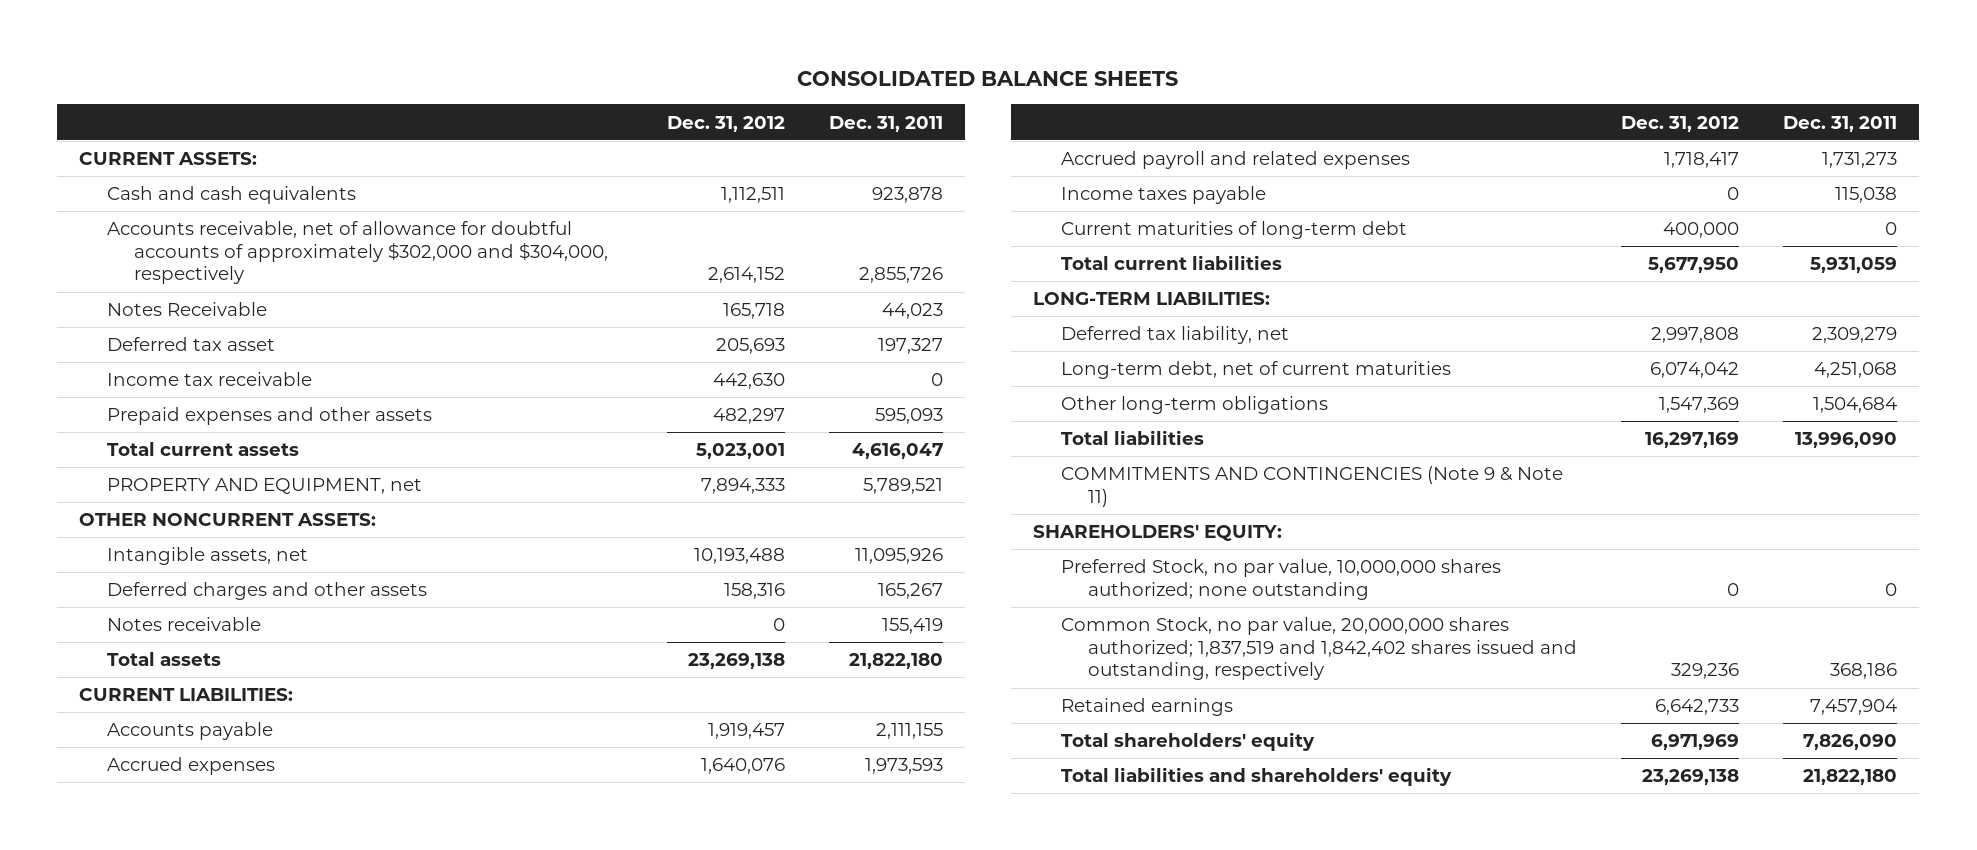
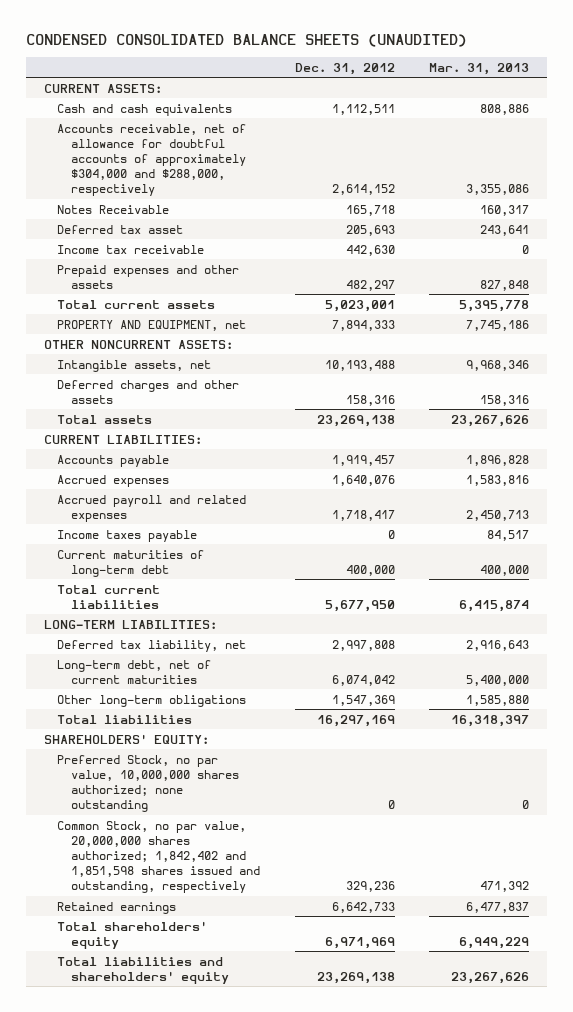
- CONSOLIDATED BALANCE SHEETS
+ CONDENSED CONSOLIDATED BALANCE SHEETS (UNAUDITED)
- | Dec. 31, 2012 | Dec. 31, 2011
+ | Dec. 31, 2012 | Mar. 31, 2013
- Accounts receivable, net of allowance for doubtful accounts of approximately $302,000 and $304,000, respectively | 2,614,152 | 2,855,726
+ Accounts receivable, net of allowance for doubtful accounts of approximately $304,000 and $288,000, respectively | 2,614,152 | 3,355,086
- Notes receivable | 0 | 155,419
- COMMITMENTS AND CONTINGENCIES (Note 9 & Note 11)
- Common Stock, no par value, 20,000,000 shares authorized; 1,837,519 and 1,842,402 shares issued and outstanding, respectively | 329,236 | 368,186
+ Common Stock, no par value, 20,000,000 shares authorized; 1,842,402 and 1,851,598 shares issued and outstanding, respectively | 329,236 | 471,392

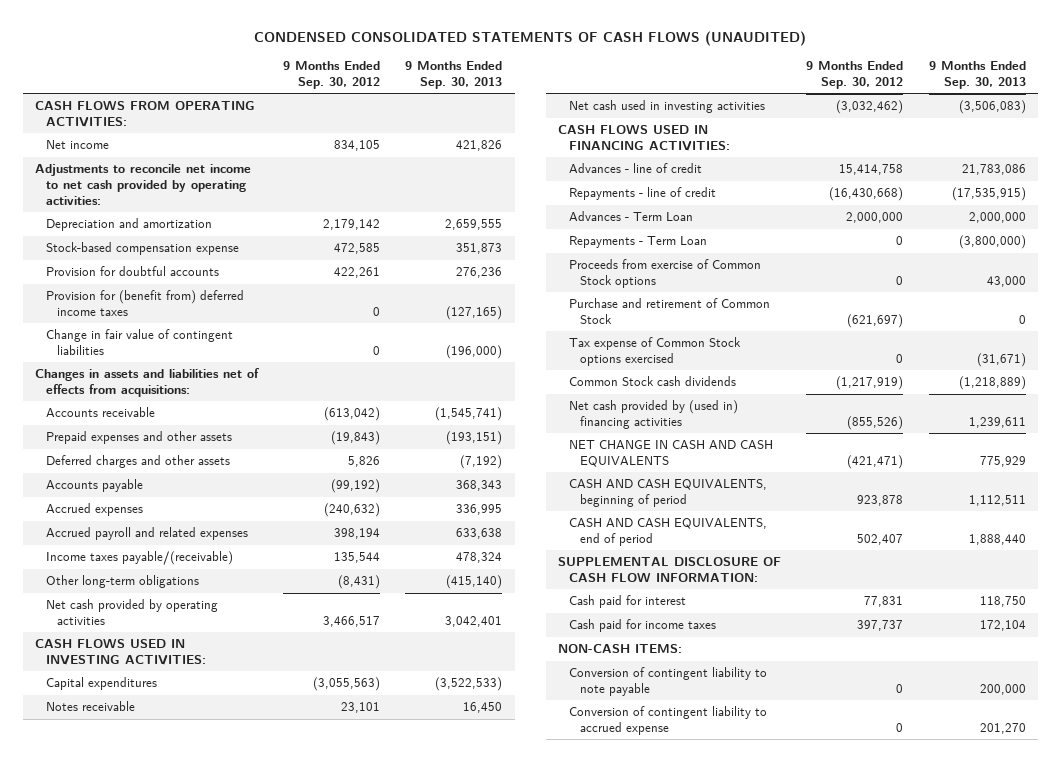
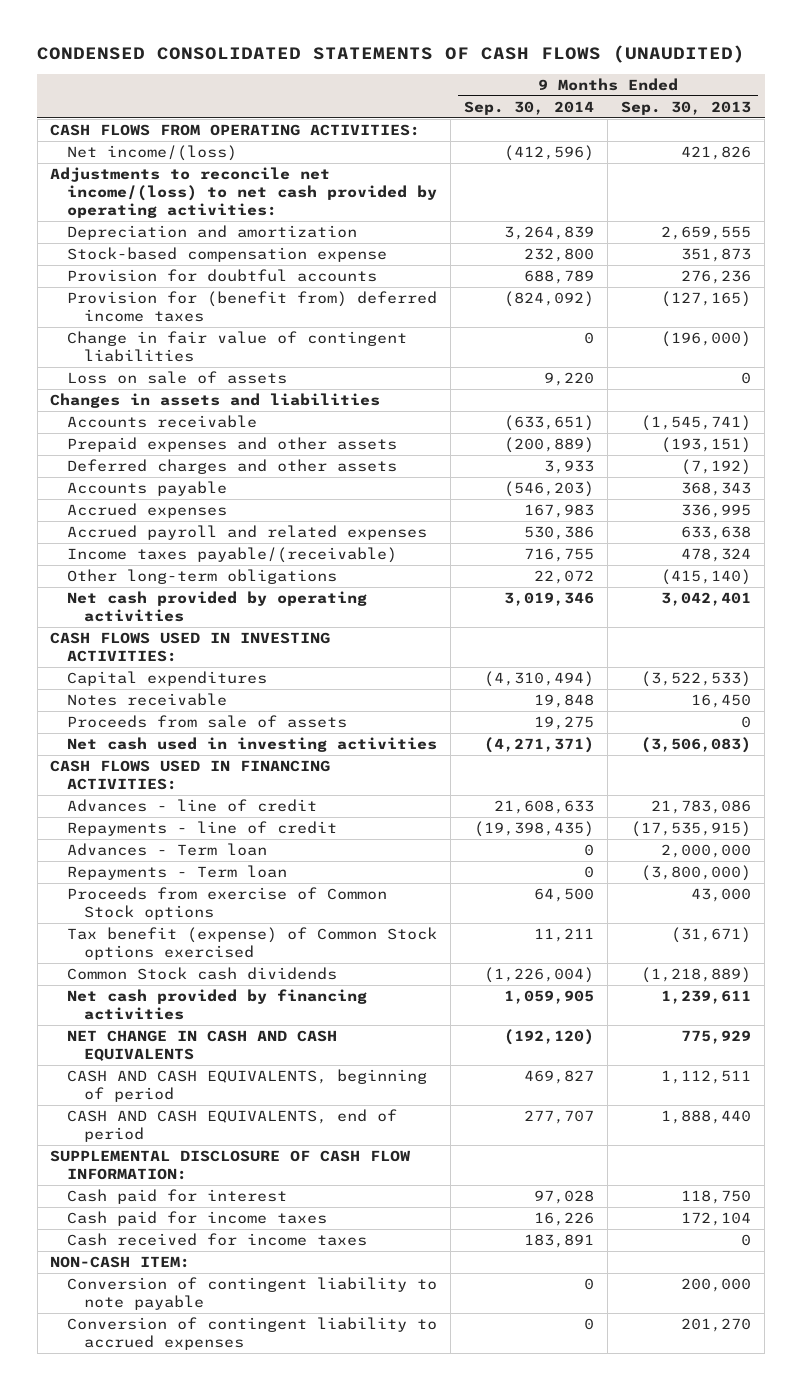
- | 9 Months Ended Sep. 30, 2012 | 9 Months Ended Sep. 30, 2013
+ | 9 Months Ended Sep. 30, 2014 | 9 Months Ended Sep. 30, 2013
- Net income | 834,105 | 421,826
- Adjustments to reconcile net income to net cash provided by operating activities:
+ Net income/(loss) | (412,596) | 421,826
+ Adjustments to reconcile net income/(loss) to net cash provided by operating activities:
- Changes in assets and liabilities net of effects from acquisitions:
+ Loss on sale of assets | 9,220 | 0
+ Changes in assets and liabilities
+ Proceeds from sale of assets | 19,275 | 0
- Advances - Term Loan | 2,000,000 | 2,000,000
- Repayments - Term Loan | 0 | (3,800,000)
+ Advances - Term loan | 0 | 2,000,000
+ Repayments - Term loan | 0 | (3,800,000)
- Purchase and retirement of Common Stock | (621,697) | 0
- Tax expense of Common Stock options exercised | 0 | (31,671)
+ Tax benefit (expense) of Common Stock options exercised | 11,211 | (31,671)
- Net cash provided by (used in) financing activities | (855,526) | 1,239,611
+ Net cash provided by financing activities | 1,059,905 | 1,239,611
- NON-CASH ITEMS:
+ Cash received for income taxes | 183,891 | 0
+ NON-CASH ITEM:
- Conversion of contingent liability to accrued expense | 0 | 201,270
+ Conversion of contingent liability to accrued expenses | 0 | 201,270

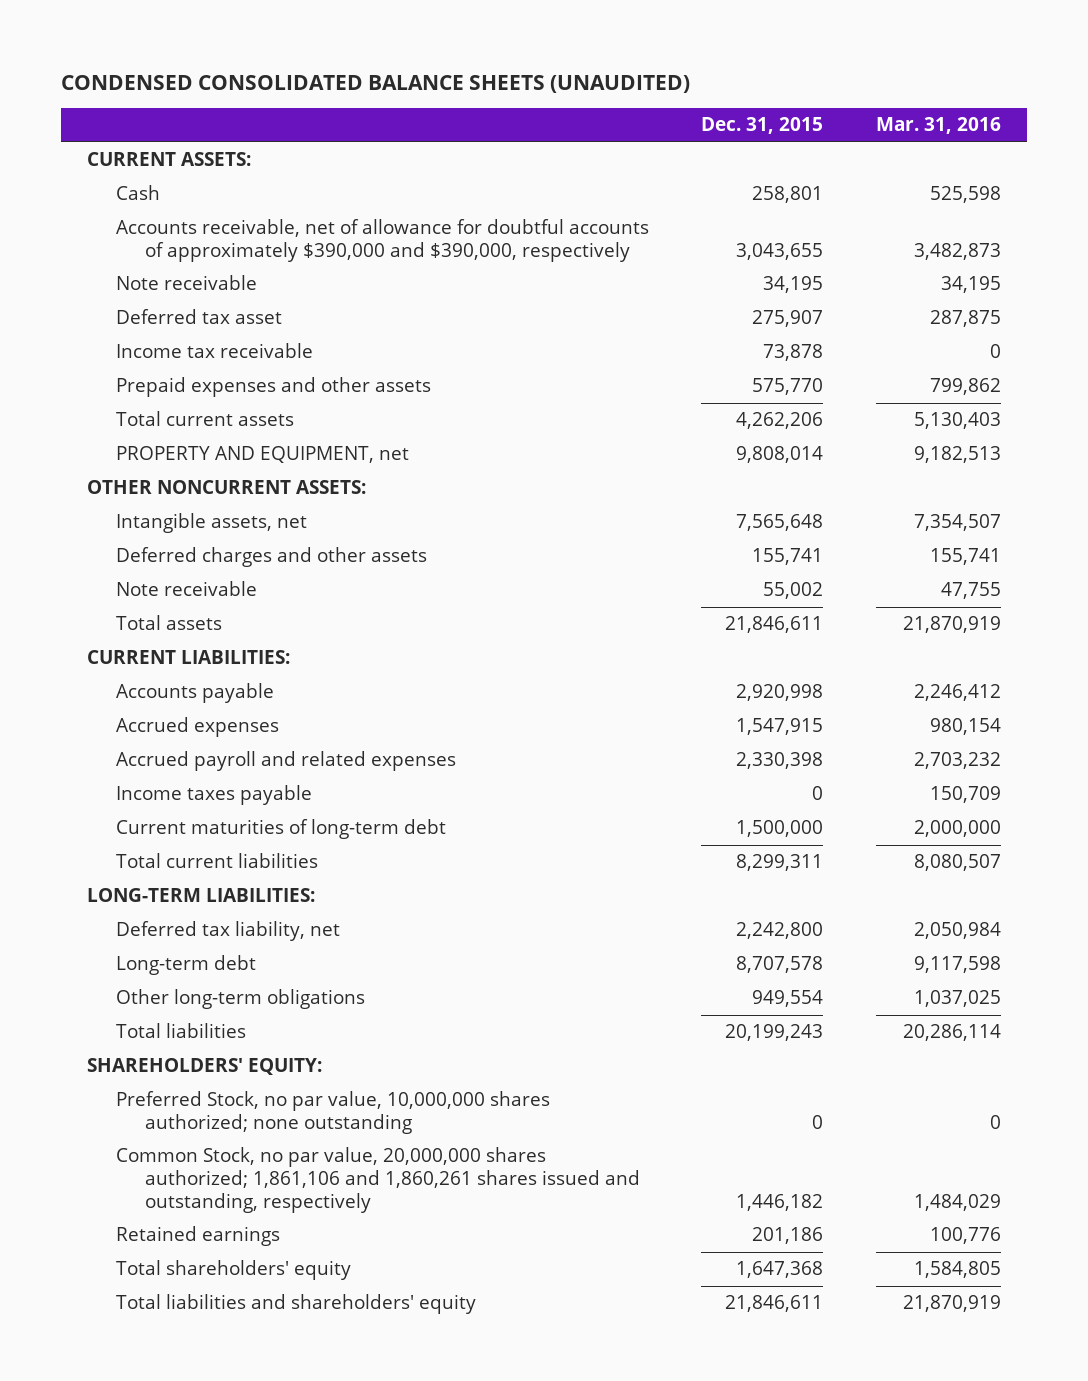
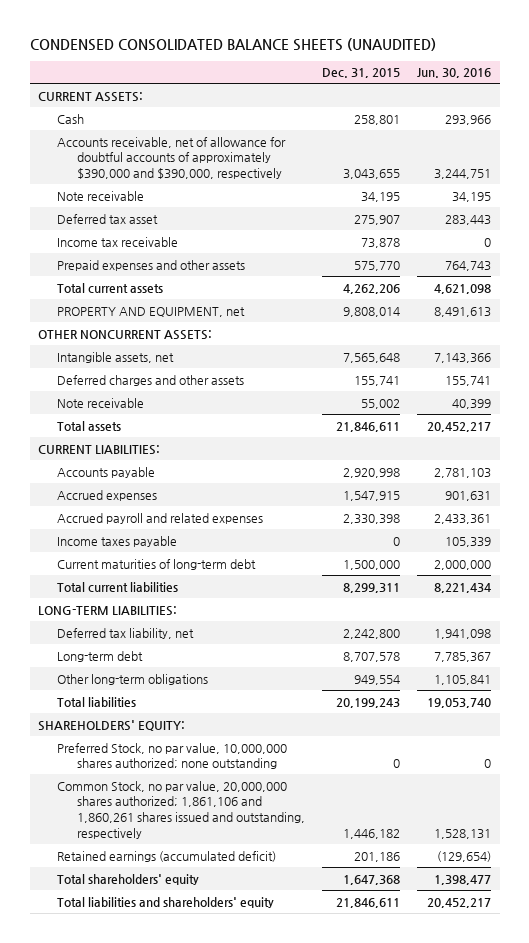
- | Dec. 31, 2015 | Mar. 31, 2016
+ | Dec. 31, 2015 | Jun. 30, 2016
- Retained earnings | 201,186 | 100,776
+ Retained earnings (accumulated deficit) | 201,186 | (129,654)

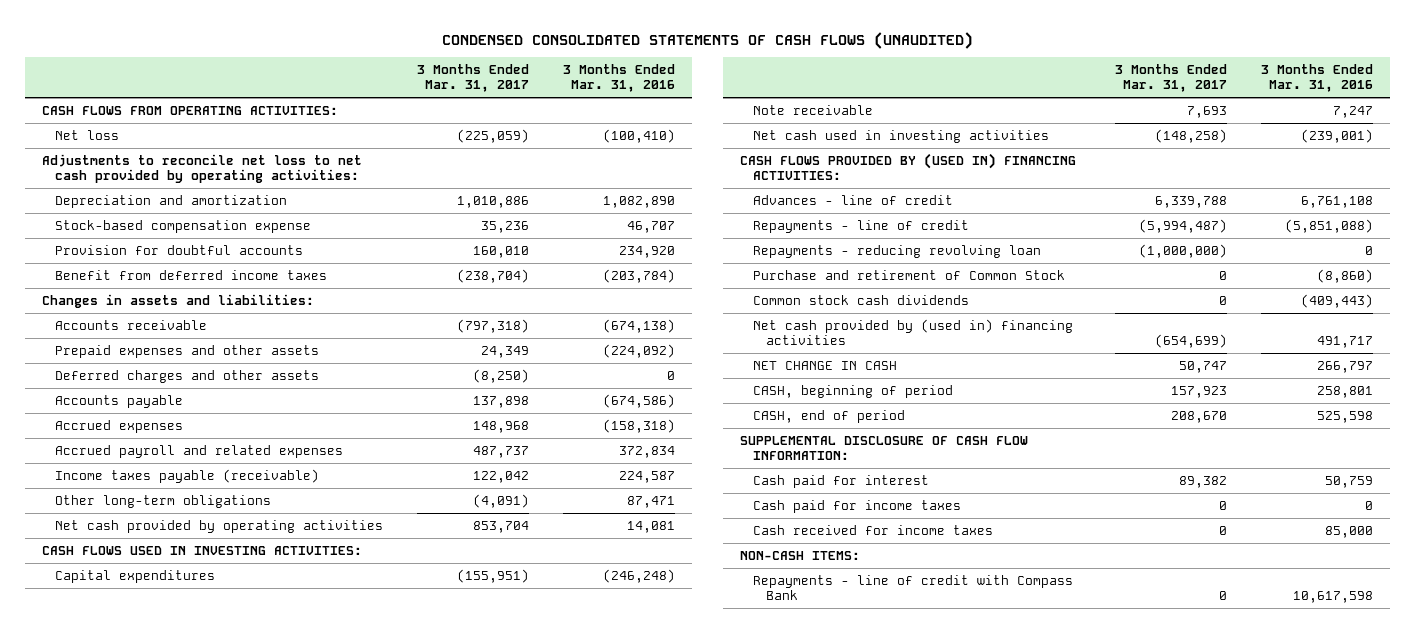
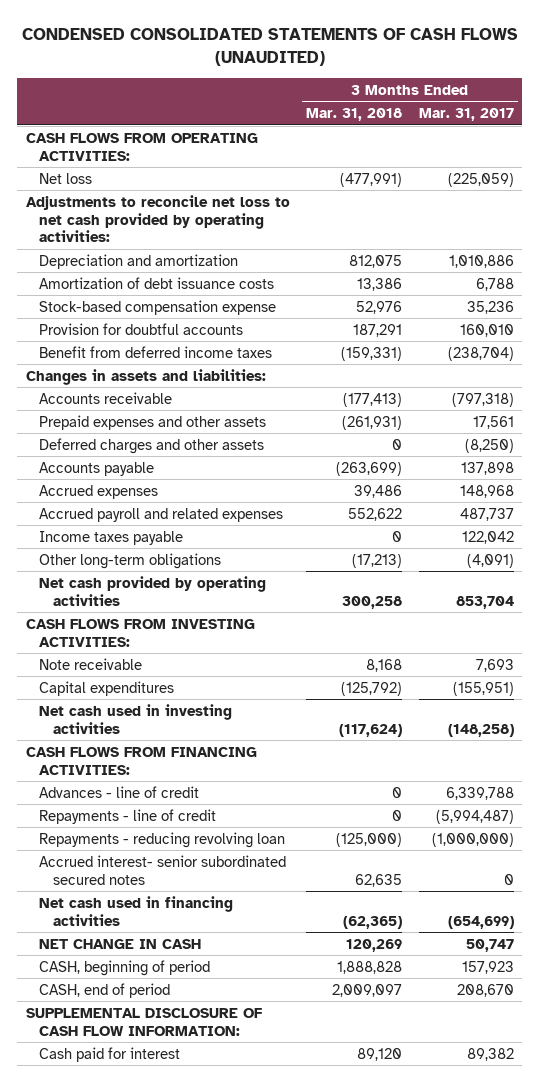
- | 3 Months Ended Mar. 31, 2017 | 3 Months Ended Mar. 31, 2016
+ | 3 Months Ended Mar. 31, 2018 | 3 Months Ended Mar. 31, 2017
+ Amortization of debt issuance costs | 13,386 | 6,788
- Prepaid expenses and other assets | 24,349 | (224,092)
+ Prepaid expenses and other assets | (261,931) | 17,561
- Income taxes payable (receivable) | 122,042 | 224,587
+ Income taxes payable | 0 | 122,042
- CASH FLOWS USED IN INVESTING ACTIVITIES:
+ CASH FLOWS FROM INVESTING ACTIVITIES:
moved down: Capital expenditures | (125,792) | (155,951)
- CASH FLOWS PROVIDED BY (USED IN) FINANCING ACTIVITIES:
+ CASH FLOWS FROM FINANCING ACTIVITIES:
- Purchase and retirement of Common Stock | 0 | (8,860)
- Common stock cash dividends | 0 | (409,443)
- Net cash provided by (used in) financing activities | (654,699) | 491,717
+ Accrued interest- senior subordinated secured notes | 62,635 | 0
+ Net cash used in financing activities | (62,365) | (654,699)
- Cash paid for income taxes | 0 | 0
- Cash received for income taxes | 0 | 85,000
- NON-CASH ITEMS:
- Repayments - line of credit with Compass Bank | 0 | 10,617,598

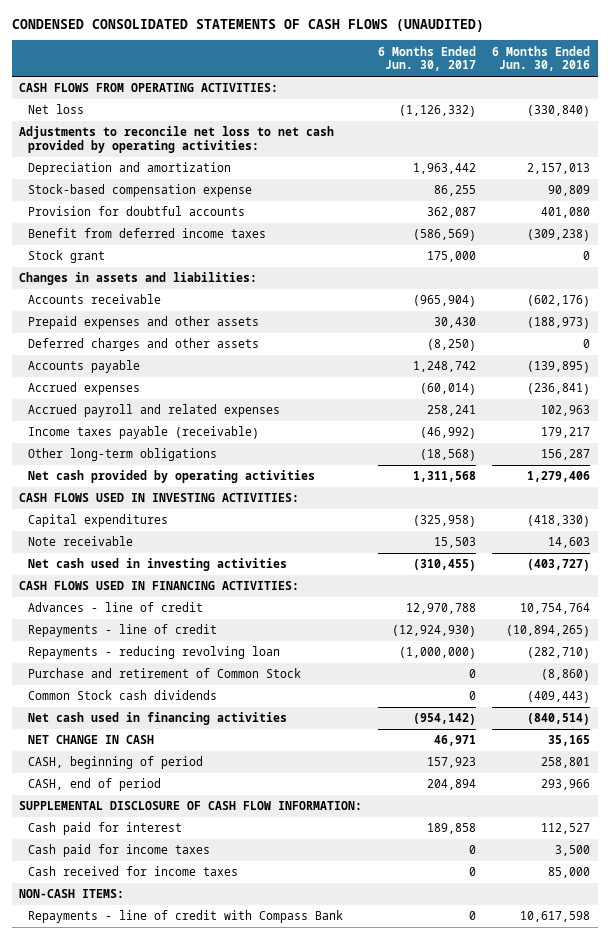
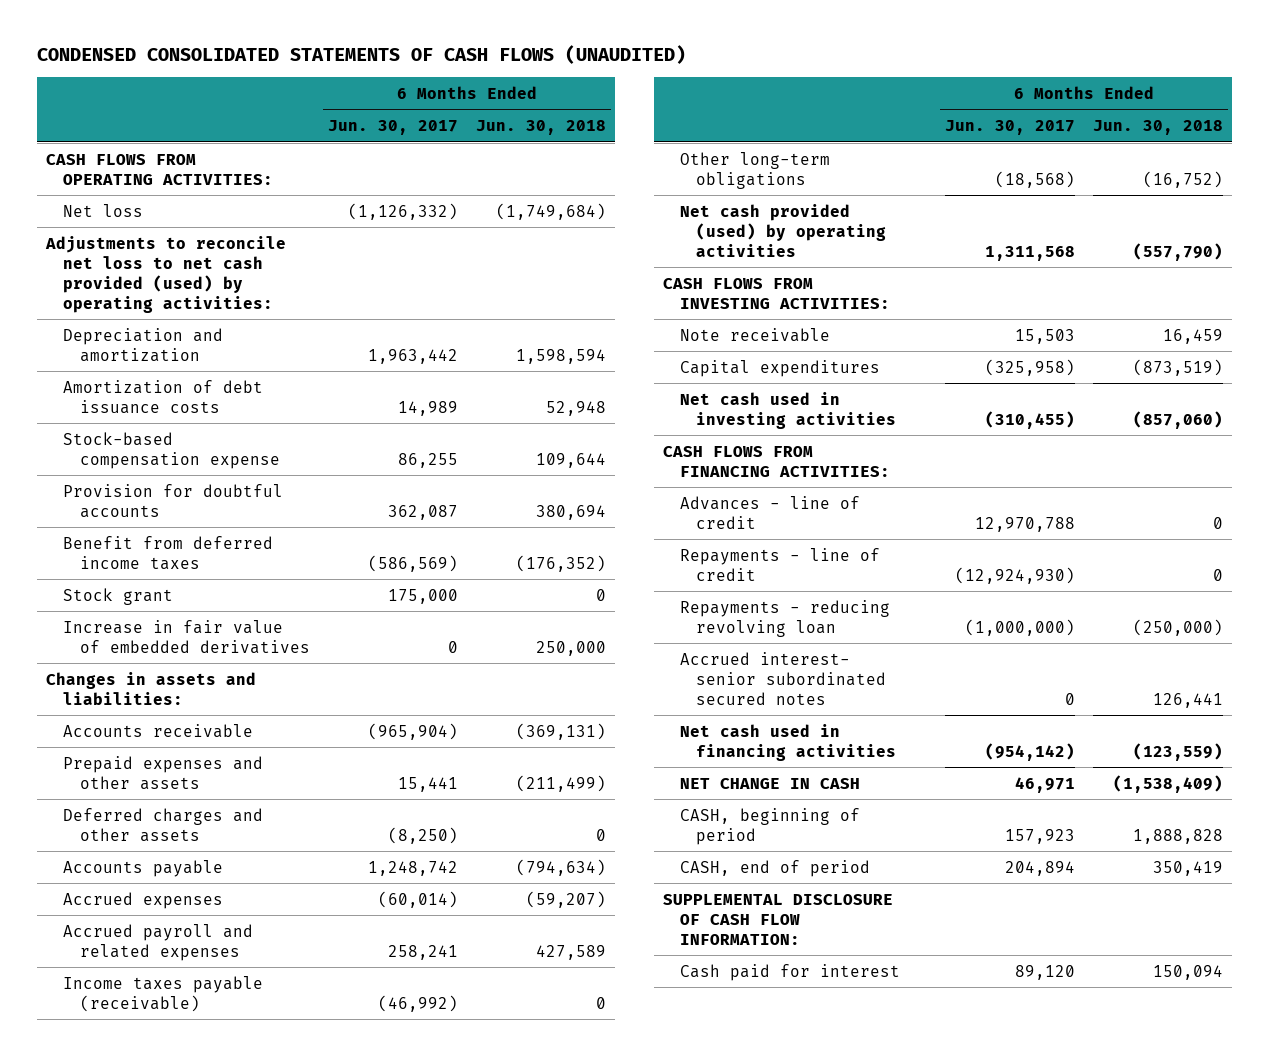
- | 6 Months Ended Jun. 30, 2017 | 6 Months Ended Jun. 30, 2016
+ | 6 Months Ended Jun. 30, 2017 | 6 Months Ended Jun. 30, 2018
- Adjustments to reconcile net loss to net cash provided by operating activities:
+ Adjustments to reconcile net loss to net cash provided (used) by operating activities:
+ Amortization of debt issuance costs | 14,989 | 52,948
+ Increase in fair value of embedded derivatives | 0 | 250,000
- Prepaid expenses and other assets | 30,430 | (188,973)
+ Prepaid expenses and other assets | 15,441 | (211,499)
- Net cash provided by operating activities | 1,311,568 | 1,279,406
- CASH FLOWS USED IN INVESTING ACTIVITIES:
+ Net cash provided (used) by operating activities | 1,311,568 | (557,790)
+ CASH FLOWS FROM INVESTING ACTIVITIES:
moved down: Capital expenditures | (325,958) | (873,519)
- CASH FLOWS USED IN FINANCING ACTIVITIES:
+ CASH FLOWS FROM FINANCING ACTIVITIES:
- Purchase and retirement of Common Stock | 0 | (8,860)
- Common Stock cash dividends | 0 | (409,443)
+ Accrued interest- senior subordinated secured notes | 0 | 126,441
- Cash paid for interest | 189,858 | 112,527
- Cash paid for income taxes | 0 | 3,500
- Cash received for income taxes | 0 | 85,000
- NON-CASH ITEMS:
- Repayments - line of credit with Compass Bank | 0 | 10,617,598
+ Cash paid for interest | 89,120 | 150,094

